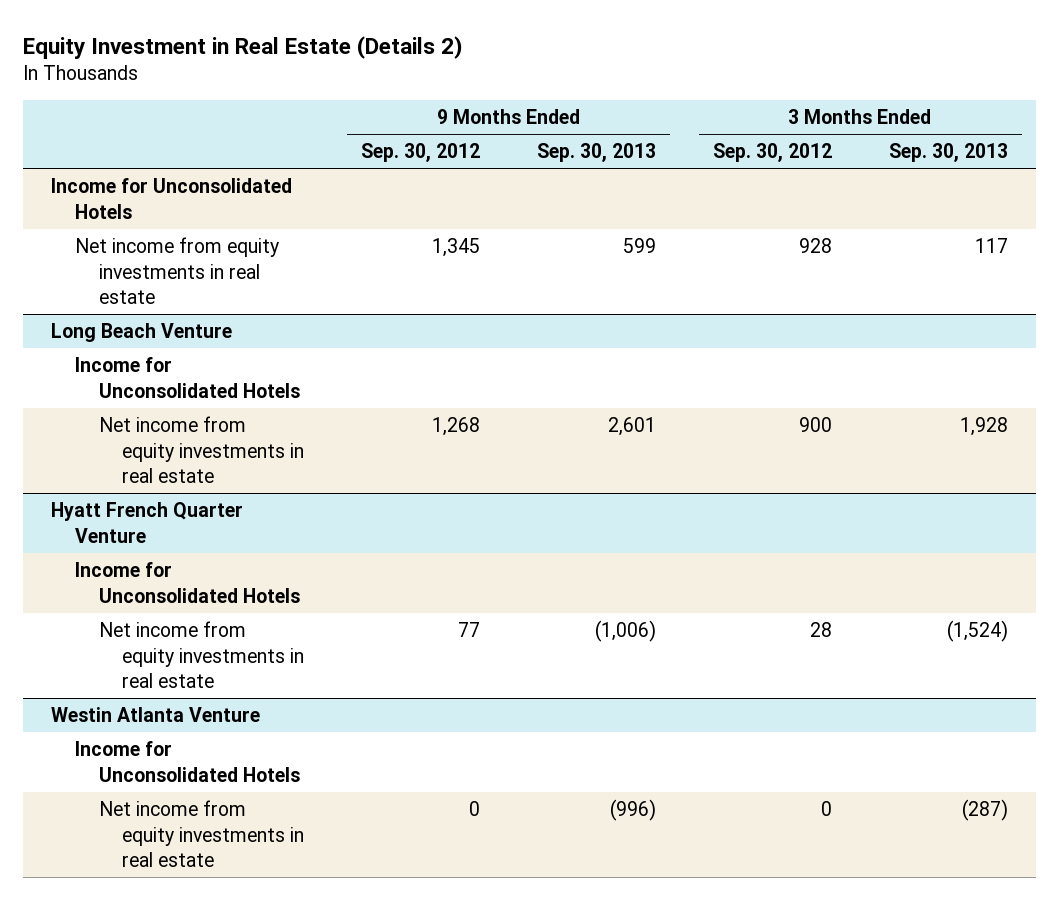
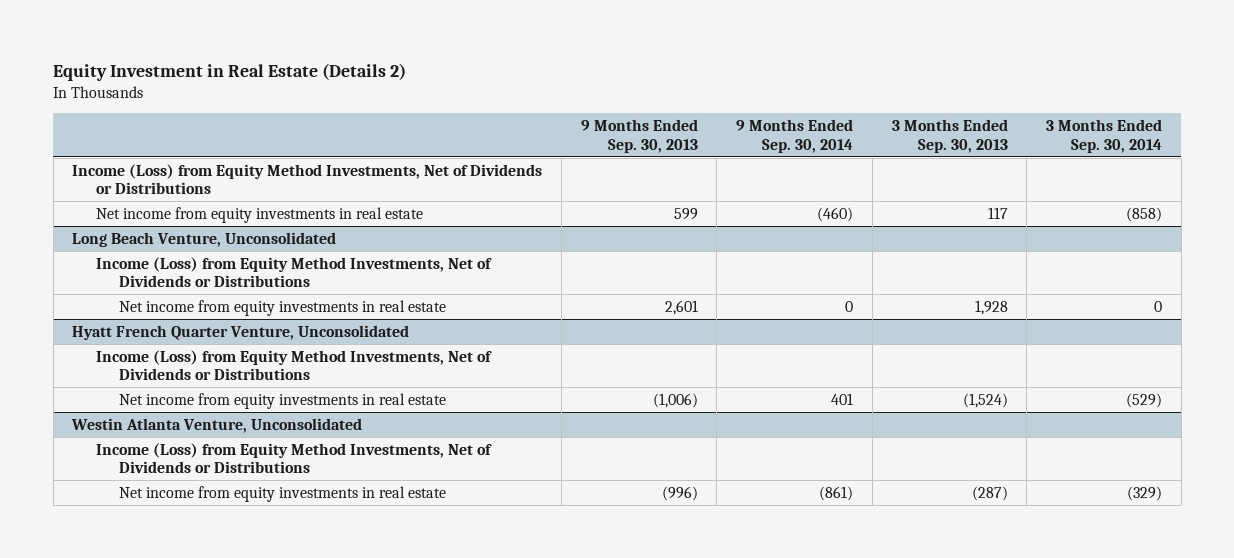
- | 9 Months Ended Sep. 30, 2012 | 9 Months Ended Sep. 30, 2013 | 3 Months Ended Sep. 30, 2012 | 3 Months Ended Sep. 30, 2013
+ | 9 Months Ended Sep. 30, 2013 | 9 Months Ended Sep. 30, 2014 | 3 Months Ended Sep. 30, 2013 | 3 Months Ended Sep. 30, 2014
- Income for Unconsolidated Hotels
+ Income (Loss) from Equity Method Investments, Net of Dividends or Distributions
- Long Beach Venture
- Income for Unconsolidated Hotels
+ Long Beach Venture, Unconsolidated
+ Income (Loss) from Equity Method Investments, Net of Dividends or Distributions
- Hyatt French Quarter Venture
- Income for Unconsolidated Hotels
+ Hyatt French Quarter Venture, Unconsolidated
+ Income (Loss) from Equity Method Investments, Net of Dividends or Distributions
- Westin Atlanta Venture
- Income for Unconsolidated Hotels
+ Westin Atlanta Venture, Unconsolidated
+ Income (Loss) from Equity Method Investments, Net of Dividends or Distributions

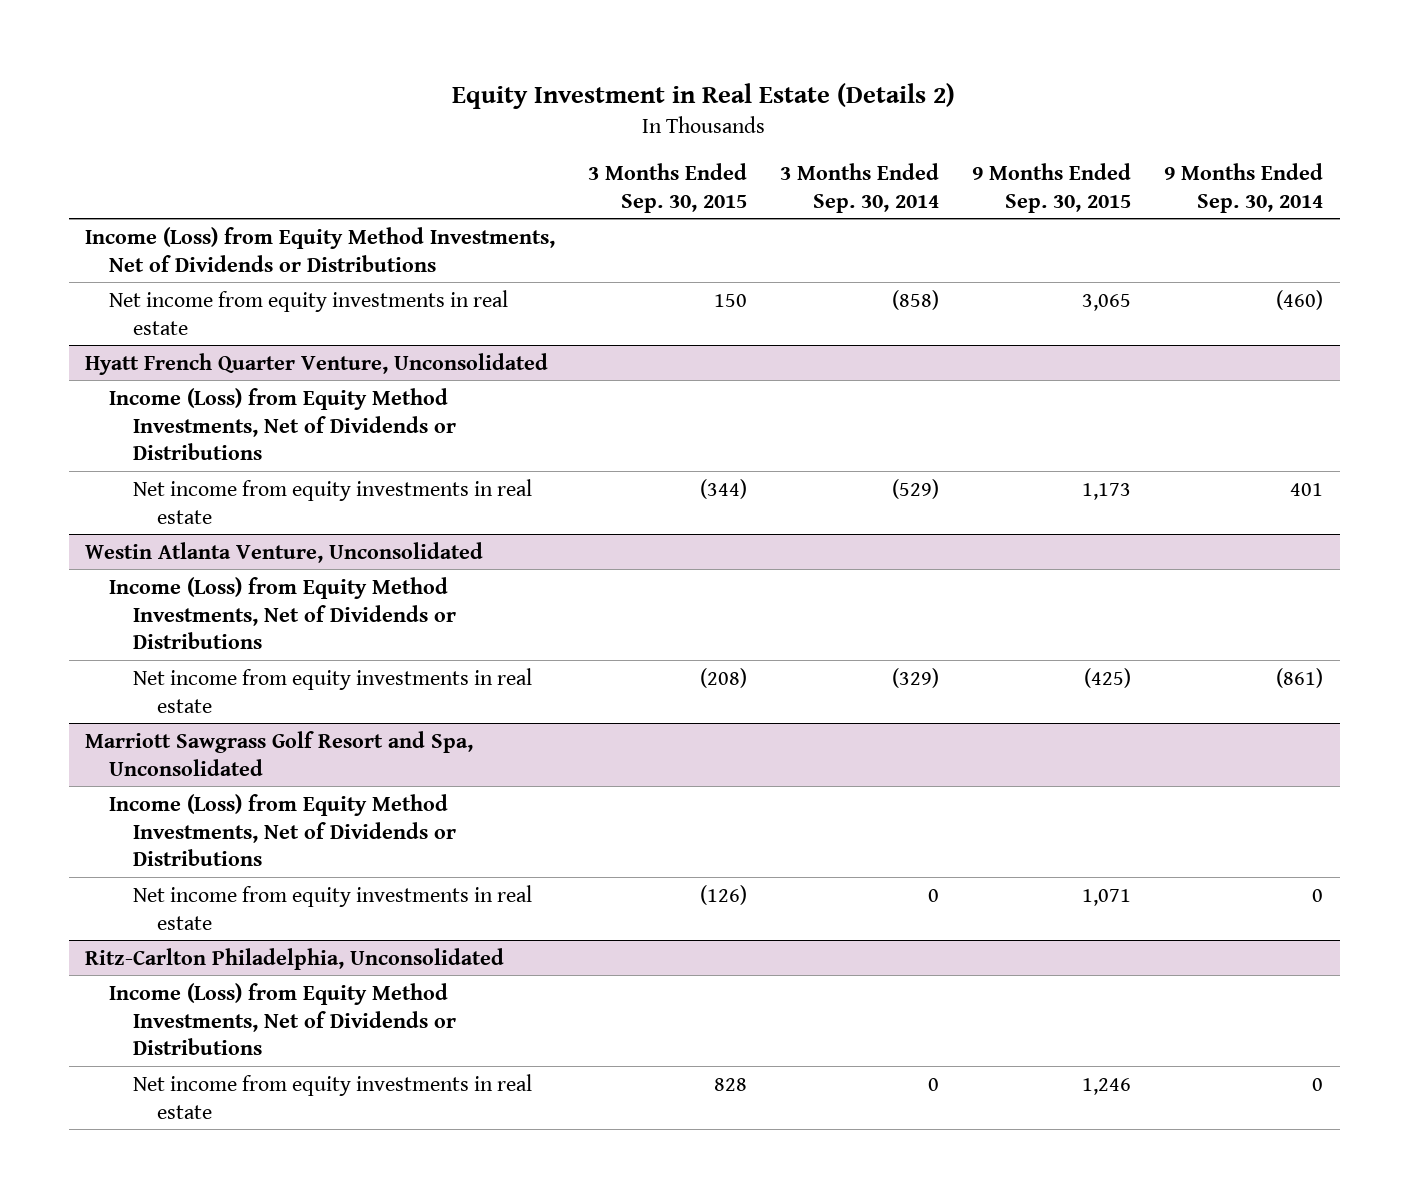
- | 9 Months Ended Sep. 30, 2013 | 9 Months Ended Sep. 30, 2014 | 3 Months Ended Sep. 30, 2013 | 3 Months Ended Sep. 30, 2014
+ | 3 Months Ended Sep. 30, 2015 | 3 Months Ended Sep. 30, 2014 | 9 Months Ended Sep. 30, 2015 | 9 Months Ended Sep. 30, 2014
- Long Beach Venture, Unconsolidated
- Income (Loss) from Equity Method Investments, Net of Dividends or Distributions
- Net income from equity investments in real estate | 2,601 | 0 | 1,928 | 0
+ Marriott Sawgrass Golf Resort and Spa, Unconsolidated
+ Income (Loss) from Equity Method Investments, Net of Dividends or Distributions
+ Net income from equity investments in real estate | (126) | 0 | 1,071 | 0
+ Ritz-Carlton Philadelphia, Unconsolidated
+ Income (Loss) from Equity Method Investments, Net of Dividends or Distributions
+ Net income from equity investments in real estate | 828 | 0 | 1,246 | 0

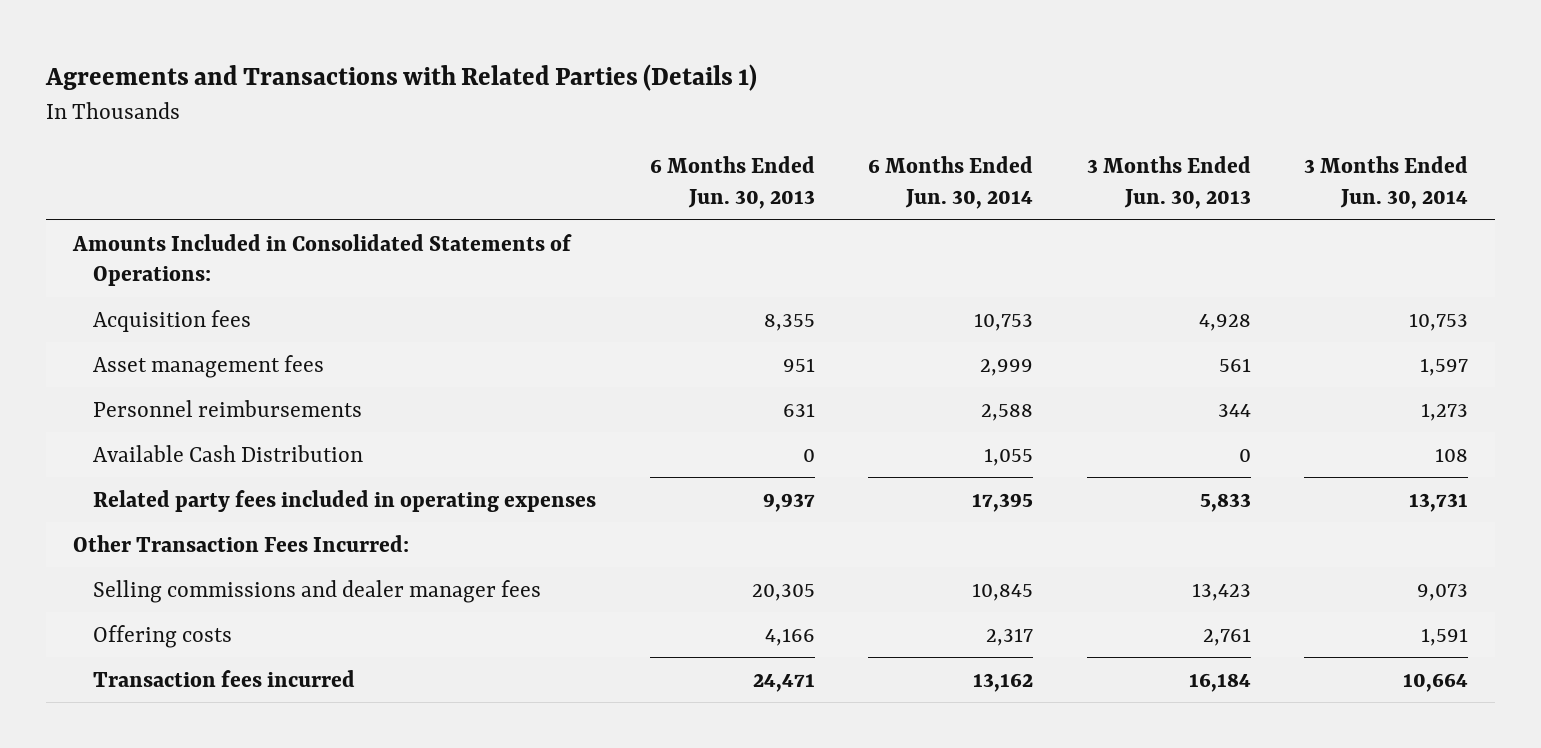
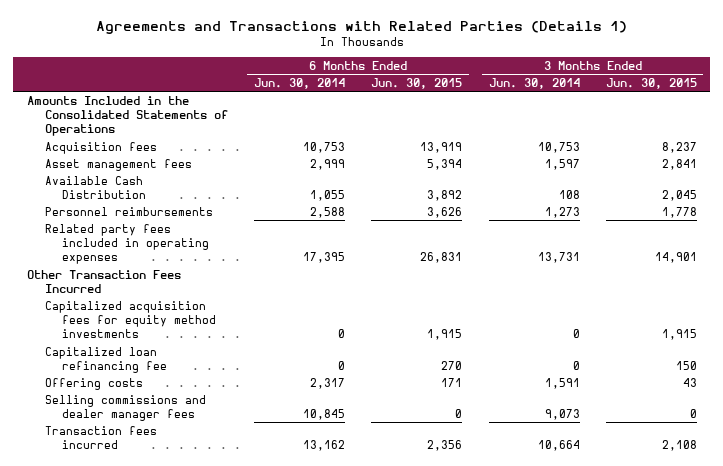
- | 6 Months Ended Jun. 30, 2013 | 6 Months Ended Jun. 30, 2014 | 3 Months Ended Jun. 30, 2013 | 3 Months Ended Jun. 30, 2014
+ | 6 Months Ended Jun. 30, 2014 | 6 Months Ended Jun. 30, 2015 | 3 Months Ended Jun. 30, 2014 | 3 Months Ended Jun. 30, 2015
- Amounts Included in Consolidated Statements of Operations:
+ Amounts Included in the Consolidated Statements of Operations
moved down: Personnel reimbursements | 2,588 | 3,626 | 1,273 | 1,778
- Other Transaction Fees Incurred:
+ Other Transaction Fees Incurred
+ Capitalized acquisition fees for equity method investments | 0 | 1,915 | 0 | 1,915
+ Capitalized loan refinancing fee | 0 | 270 | 0 | 150
moved down: Selling commissions and dealer manager fees | 10,845 | 0 | 9,073 | 0

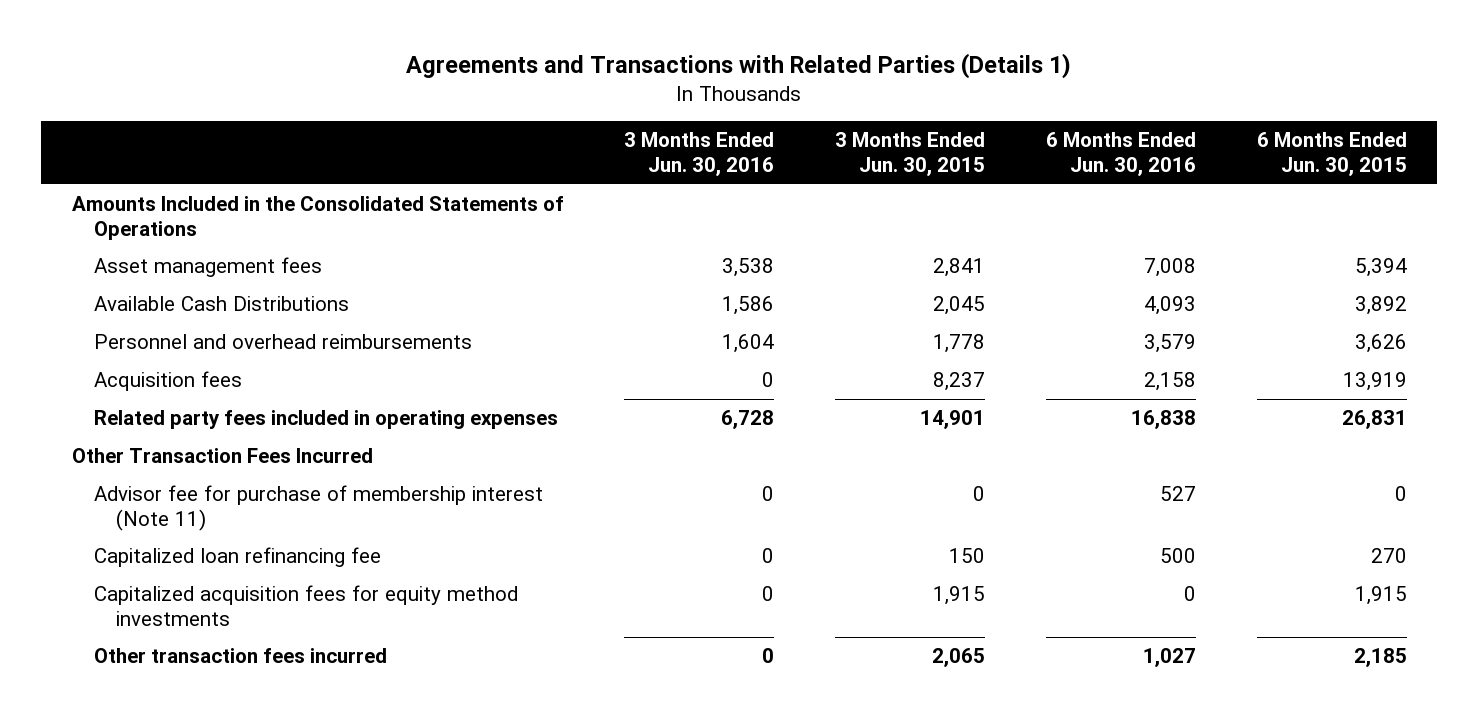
- | 6 Months Ended Jun. 30, 2014 | 6 Months Ended Jun. 30, 2015 | 3 Months Ended Jun. 30, 2014 | 3 Months Ended Jun. 30, 2015
+ | 3 Months Ended Jun. 30, 2016 | 3 Months Ended Jun. 30, 2015 | 6 Months Ended Jun. 30, 2016 | 6 Months Ended Jun. 30, 2015
- Available Cash Distribution | 1,055 | 3,892 | 108 | 2,045
- Personnel reimbursements | 2,588 | 3,626 | 1,273 | 1,778
+ Available Cash Distributions | 1,586 | 2,045 | 4,093 | 3,892
+ Personnel and overhead reimbursements | 1,604 | 1,778 | 3,579 | 3,626
moved down: Acquisition fees | 0 | 8,237 | 2,158 | 13,919
+ Advisor fee for purchase of membership interest (Note 11) | 0 | 0 | 527 | 0
- Offering costs | 2,317 | 171 | 1,591 | 43
- Selling commissions and dealer manager fees | 10,845 | 0 | 9,073 | 0
- Transaction fees incurred | 13,162 | 2,356 | 10,664 | 2,108
moved down: Capitalized acquisition fees for equity method investments | 0 | 1,915 | 0 | 1,915
+ Other transaction fees incurred | 0 | 2,065 | 1,027 | 2,185

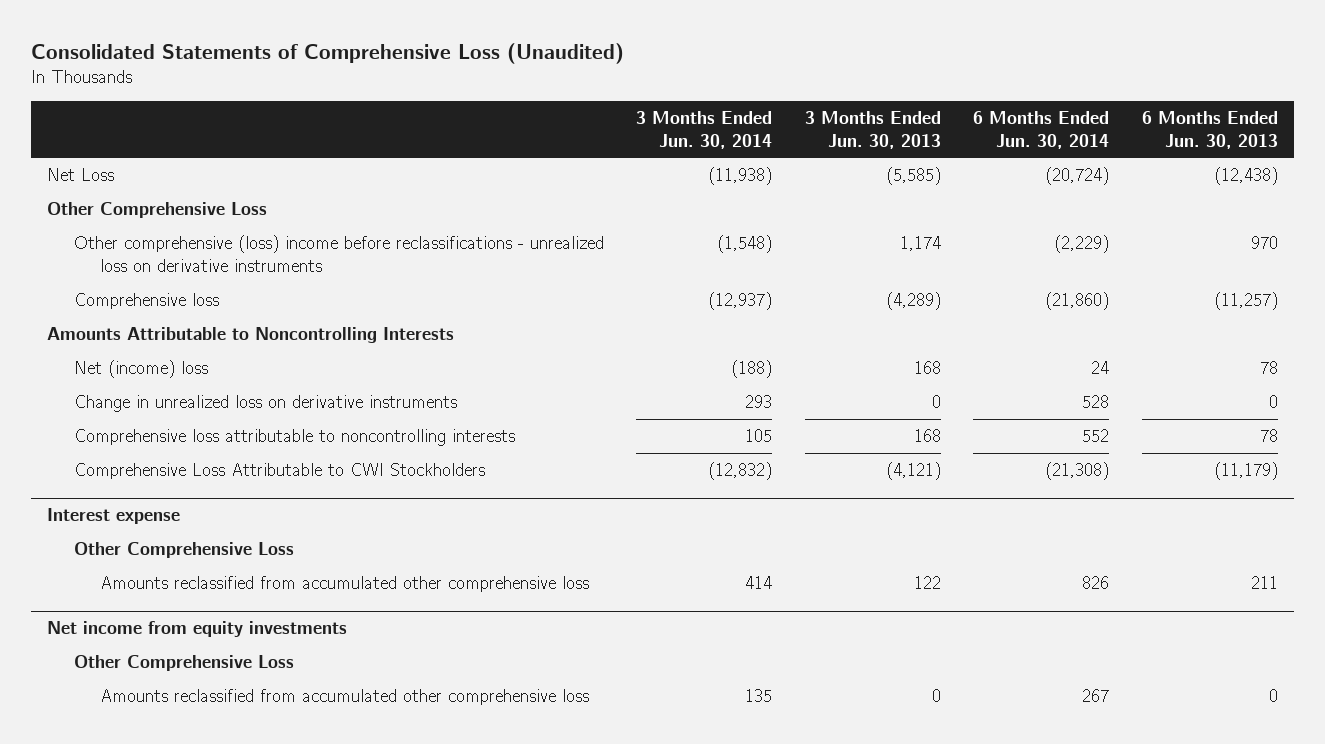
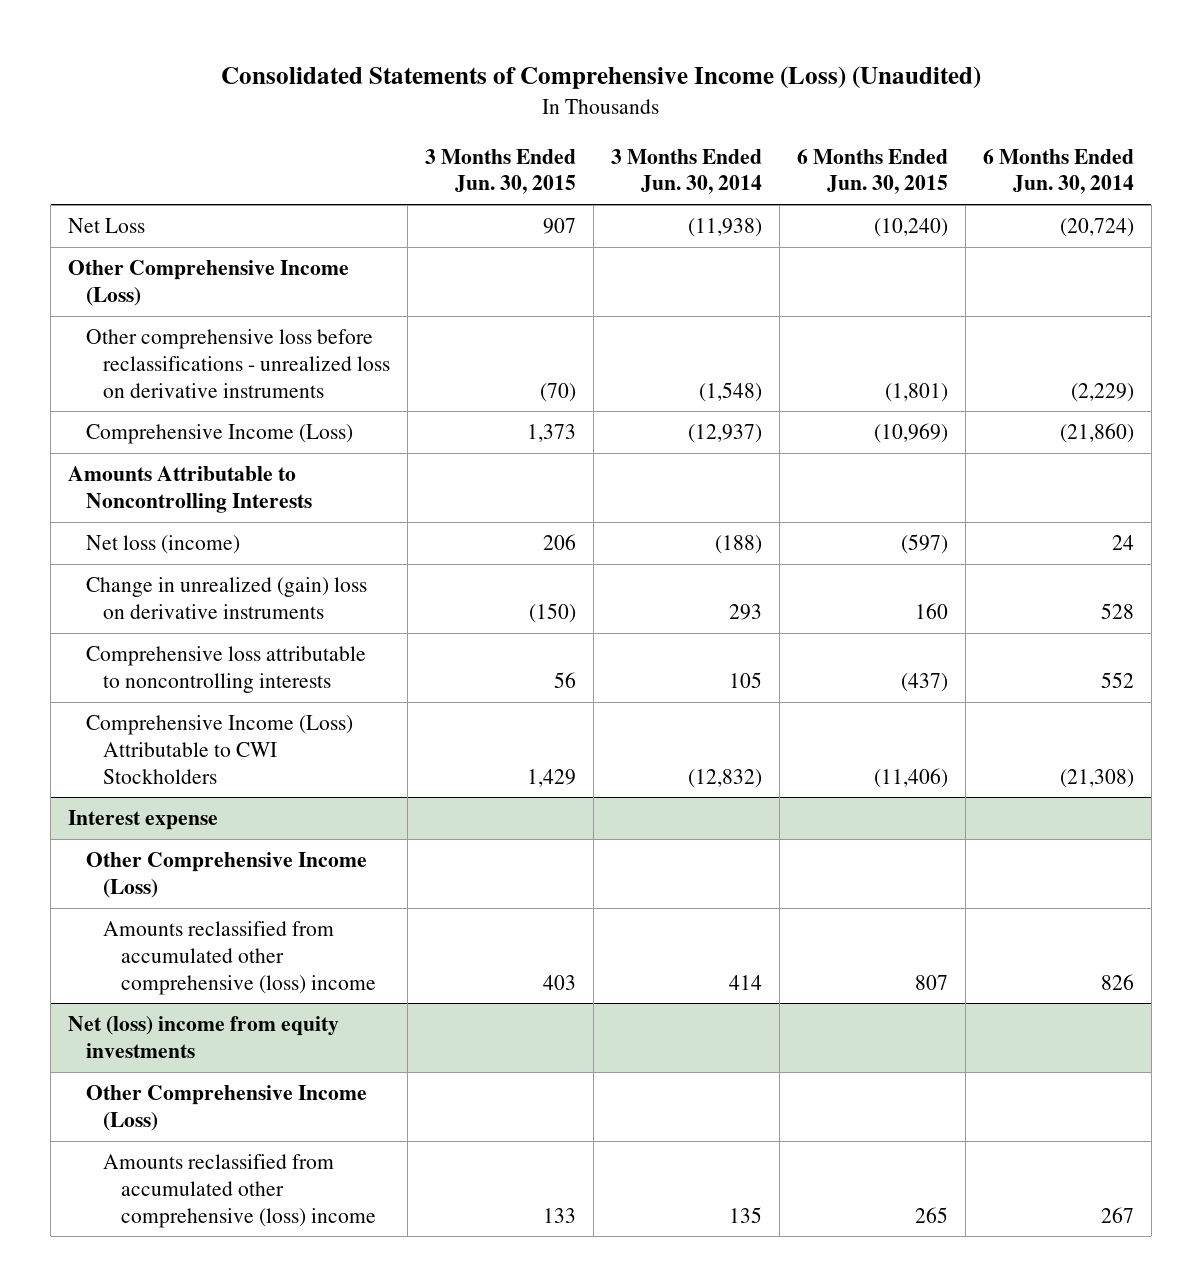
- Consolidated Statements of Comprehensive Loss (Unaudited)
+ Consolidated Statements of Comprehensive Income (Loss) (Unaudited)
- | 3 Months Ended Jun. 30, 2014 | 3 Months Ended Jun. 30, 2013 | 6 Months Ended Jun. 30, 2014 | 6 Months Ended Jun. 30, 2013
+ | 3 Months Ended Jun. 30, 2015 | 3 Months Ended Jun. 30, 2014 | 6 Months Ended Jun. 30, 2015 | 6 Months Ended Jun. 30, 2014
- Other Comprehensive Loss
- Other comprehensive (loss) income before reclassifications - unrealized loss on derivative instruments | (1,548) | 1,174 | (2,229) | 970
- Comprehensive loss | (12,937) | (4,289) | (21,860) | (11,257)
+ Other Comprehensive Income (Loss)
+ Other comprehensive loss before reclassifications - unrealized loss on derivative instruments | (70) | (1,548) | (1,801) | (2,229)
+ Comprehensive Income (Loss) | 1,373 | (12,937) | (10,969) | (21,860)
- Net (income) loss | (188) | 168 | 24 | 78
- Change in unrealized loss on derivative instruments | 293 | 0 | 528 | 0
+ Net loss (income) | 206 | (188) | (597) | 24
+ Change in unrealized (gain) loss on derivative instruments | (150) | 293 | 160 | 528
- Comprehensive Loss Attributable to CWI Stockholders | (12,832) | (4,121) | (21,308) | (11,179)
+ Comprehensive Income (Loss) Attributable to CWI Stockholders | 1,429 | (12,832) | (11,406) | (21,308)
@ Interest expense
- Other Comprehensive Loss
- Amounts reclassified from accumulated other comprehensive loss | 414 | 122 | 826 | 211
- Net income from equity investments
- Other Comprehensive Loss
- Amounts reclassified from accumulated other comprehensive loss | 135 | 0 | 267 | 0
@ Interest expense
+ Other Comprehensive Income (Loss)
+ Amounts reclassified from accumulated other comprehensive (loss) income | 403 | 414 | 807 | 826
+ Net (loss) income from equity investments
+ Other Comprehensive Income (Loss)
+ Amounts reclassified from accumulated other comprehensive (loss) income | 133 | 135 | 265 | 267

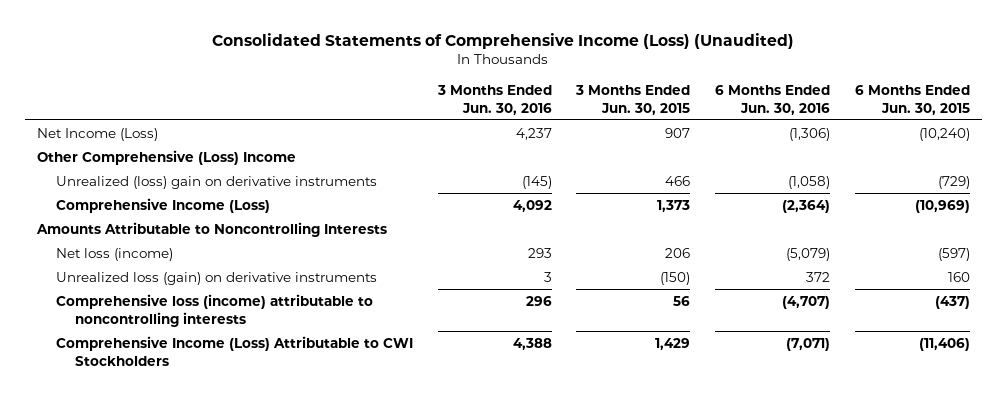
- | 3 Months Ended Jun. 30, 2015 | 3 Months Ended Jun. 30, 2014 | 6 Months Ended Jun. 30, 2015 | 6 Months Ended Jun. 30, 2014
+ | 3 Months Ended Jun. 30, 2016 | 3 Months Ended Jun. 30, 2015 | 6 Months Ended Jun. 30, 2016 | 6 Months Ended Jun. 30, 2015
- Net Loss | 907 | (11,938) | (10,240) | (20,724)
- Other Comprehensive Income (Loss)
- Other comprehensive loss before reclassifications - unrealized loss on derivative instruments | (70) | (1,548) | (1,801) | (2,229)
+ Net Income (Loss) | 4,237 | 907 | (1,306) | (10,240)
+ Other Comprehensive (Loss) Income
+ Unrealized (loss) gain on derivative instruments | (145) | 466 | (1,058) | (729)
- Change in unrealized (gain) loss on derivative instruments | (150) | 293 | 160 | 528
- Comprehensive loss attributable to noncontrolling interests | 56 | 105 | (437) | 552
+ Unrealized loss (gain) on derivative instruments | 3 | (150) | 372 | 160
+ Comprehensive loss (income) attributable to noncontrolling interests | 296 | 56 | (4,707) | (437)
- Interest expense
- Other Comprehensive Income (Loss)
- Amounts reclassified from accumulated other comprehensive (loss) income | 403 | 414 | 807 | 826
- Net (loss) income from equity investments
- Other Comprehensive Income (Loss)
- Amounts reclassified from accumulated other comprehensive (loss) income | 133 | 135 | 265 | 267

